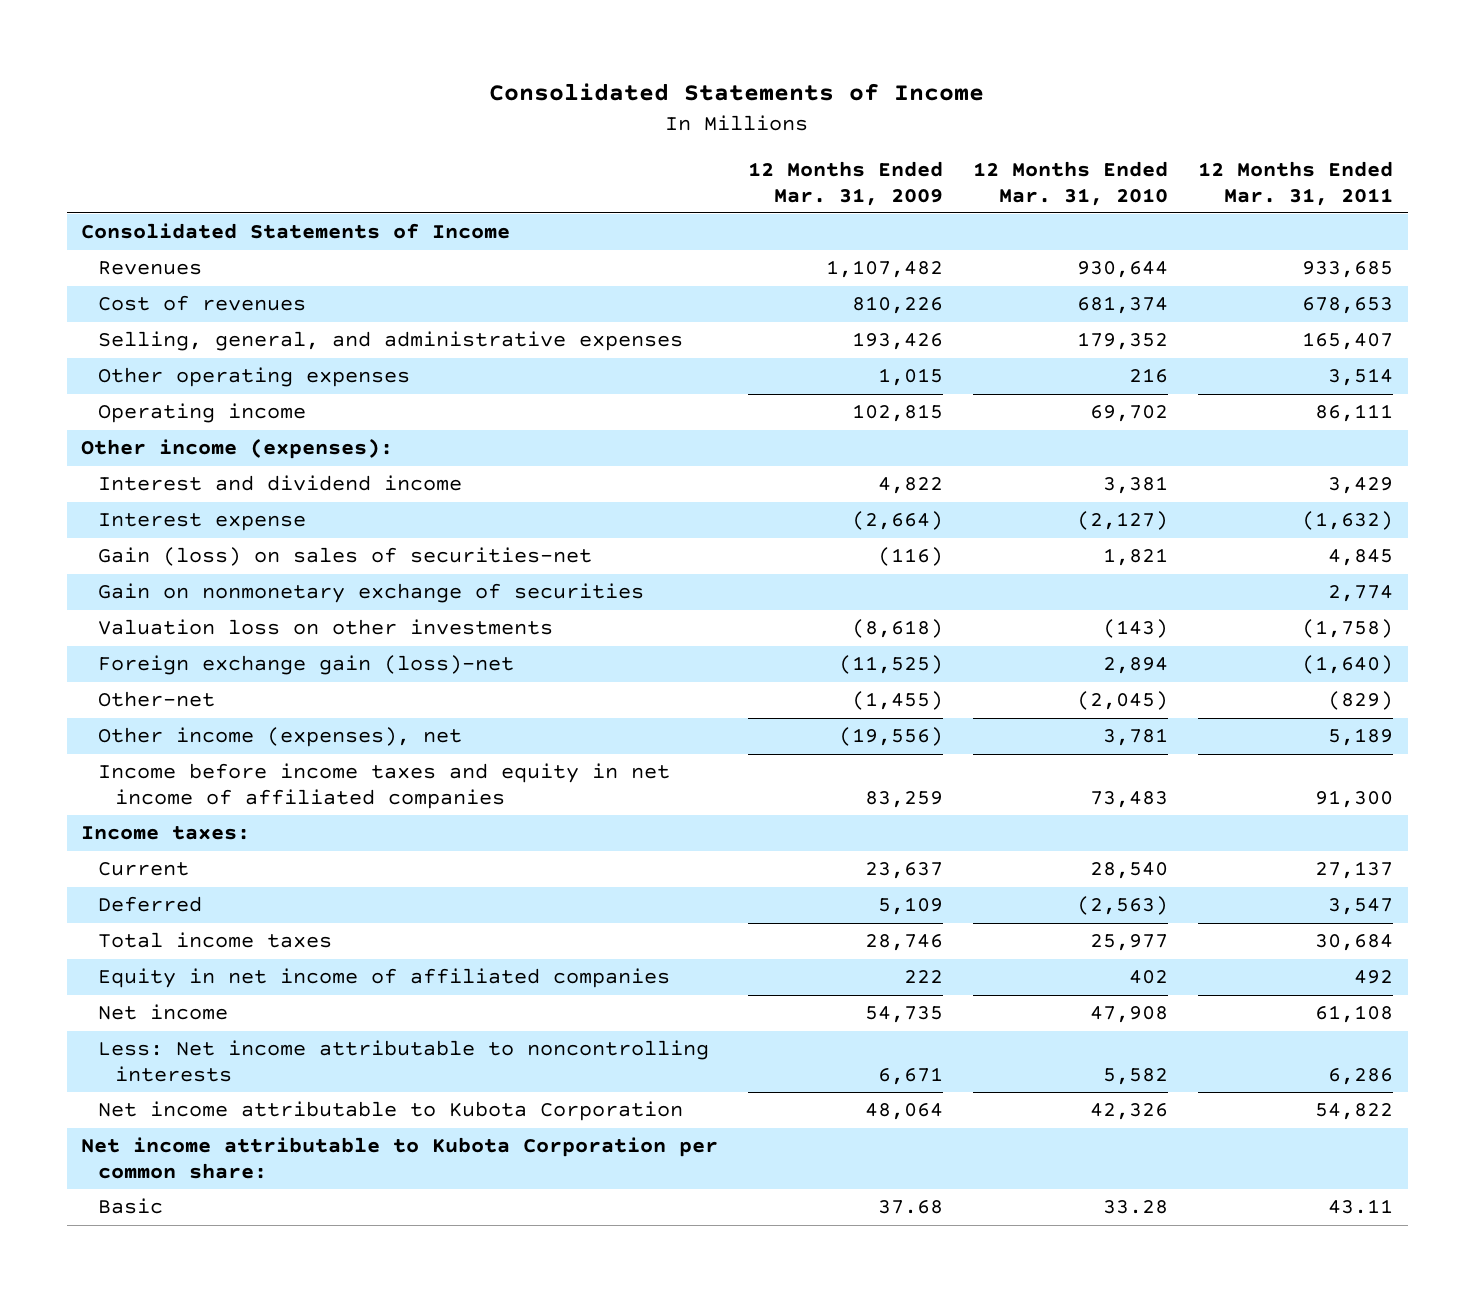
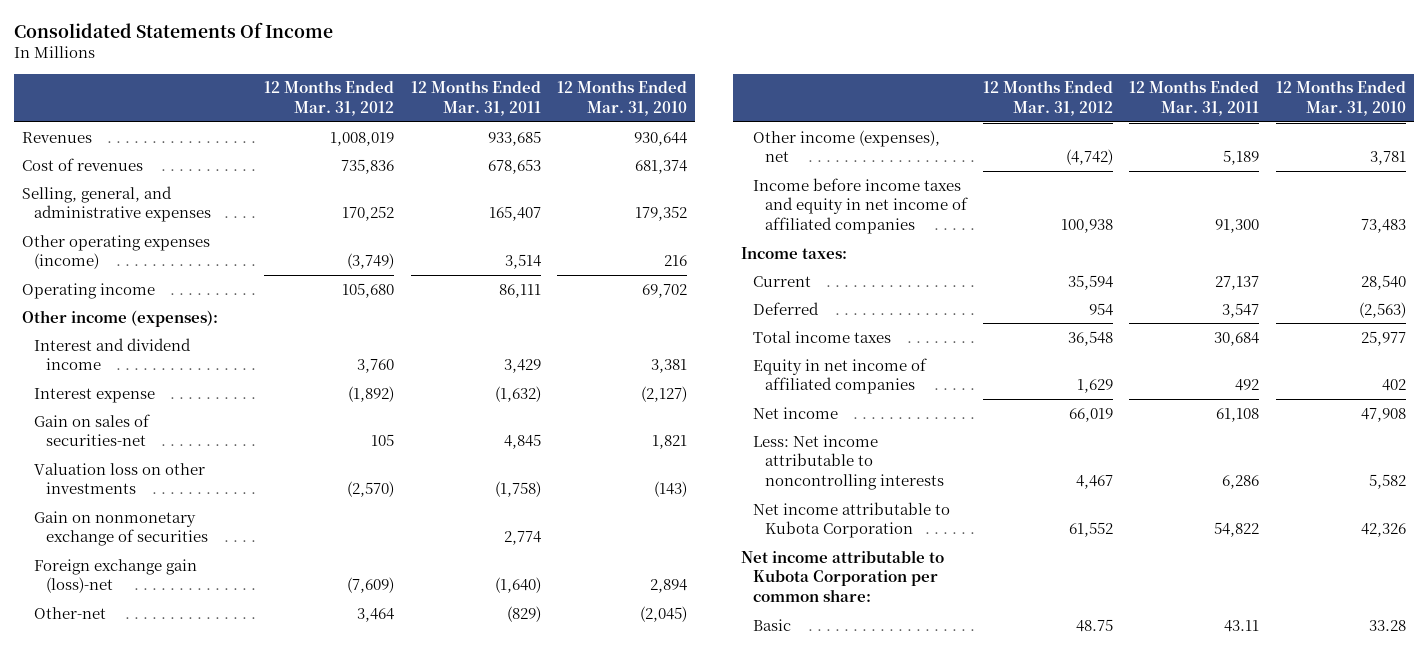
- Consolidated Statements of Income
+ Consolidated Statements Of Income
- | 12 Months Ended Mar. 31, 2009 | 12 Months Ended Mar. 31, 2010 | 12 Months Ended Mar. 31, 2011
+ | 12 Months Ended Mar. 31, 2012 | 12 Months Ended Mar. 31, 2011 | 12 Months Ended Mar. 31, 2010
- Consolidated Statements of Income
- Other operating expenses | 1,015 | 216 | 3,514
+ Other operating expenses (income) | (3,749) | 3,514 | 216
- Gain (loss) on sales of securities-net | (116) | 1,821 | 4,845
+ Gain on sales of securities-net | 105 | 4,845 | 1,821
moved down: Gain on nonmonetary exchange of securities | | 2,774 |

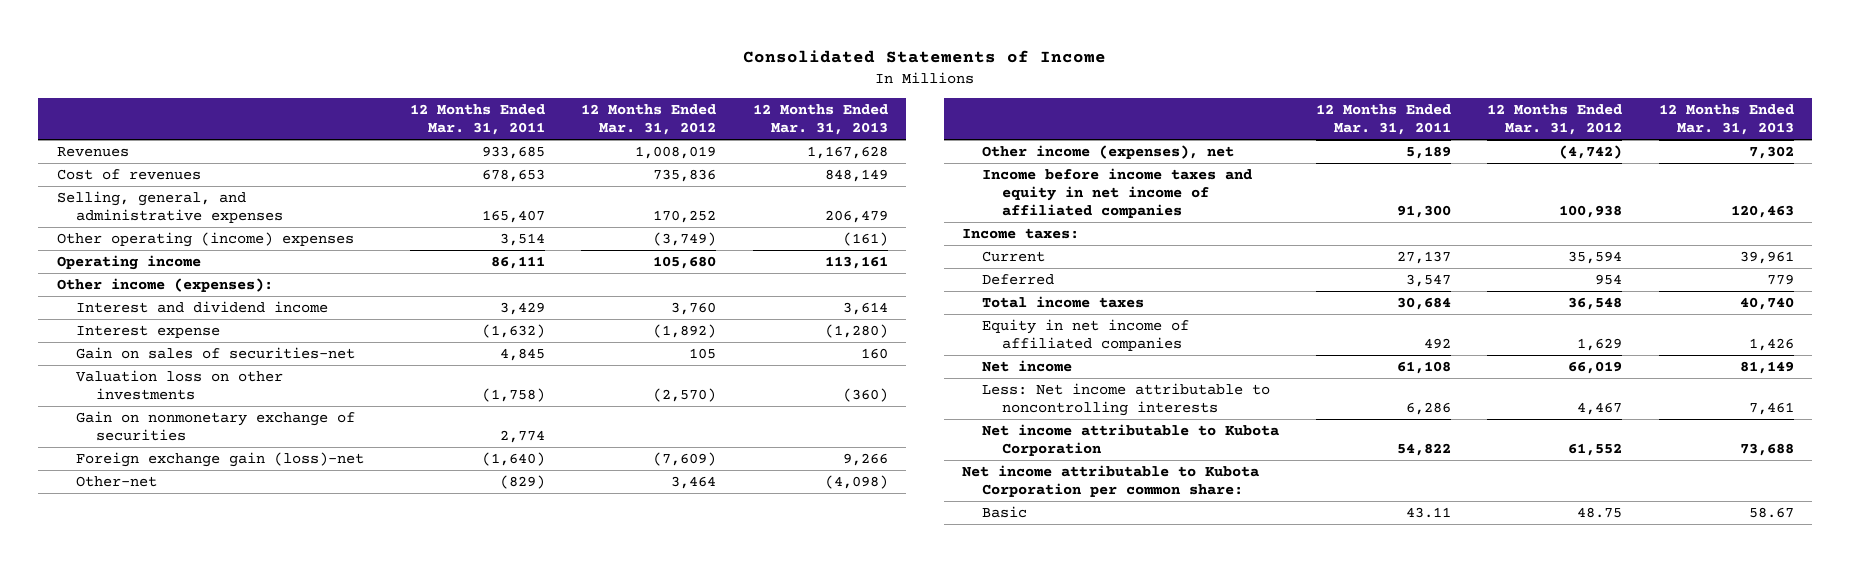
- Consolidated Statements Of Income
+ Consolidated Statements of Income
- | 12 Months Ended Mar. 31, 2012 | 12 Months Ended Mar. 31, 2011 | 12 Months Ended Mar. 31, 2010
+ | 12 Months Ended Mar. 31, 2011 | 12 Months Ended Mar. 31, 2012 | 12 Months Ended Mar. 31, 2013
- Other operating expenses (income) | (3,749) | 3,514 | 216
+ Other operating (income) expenses | 3,514 | (3,749) | (161)

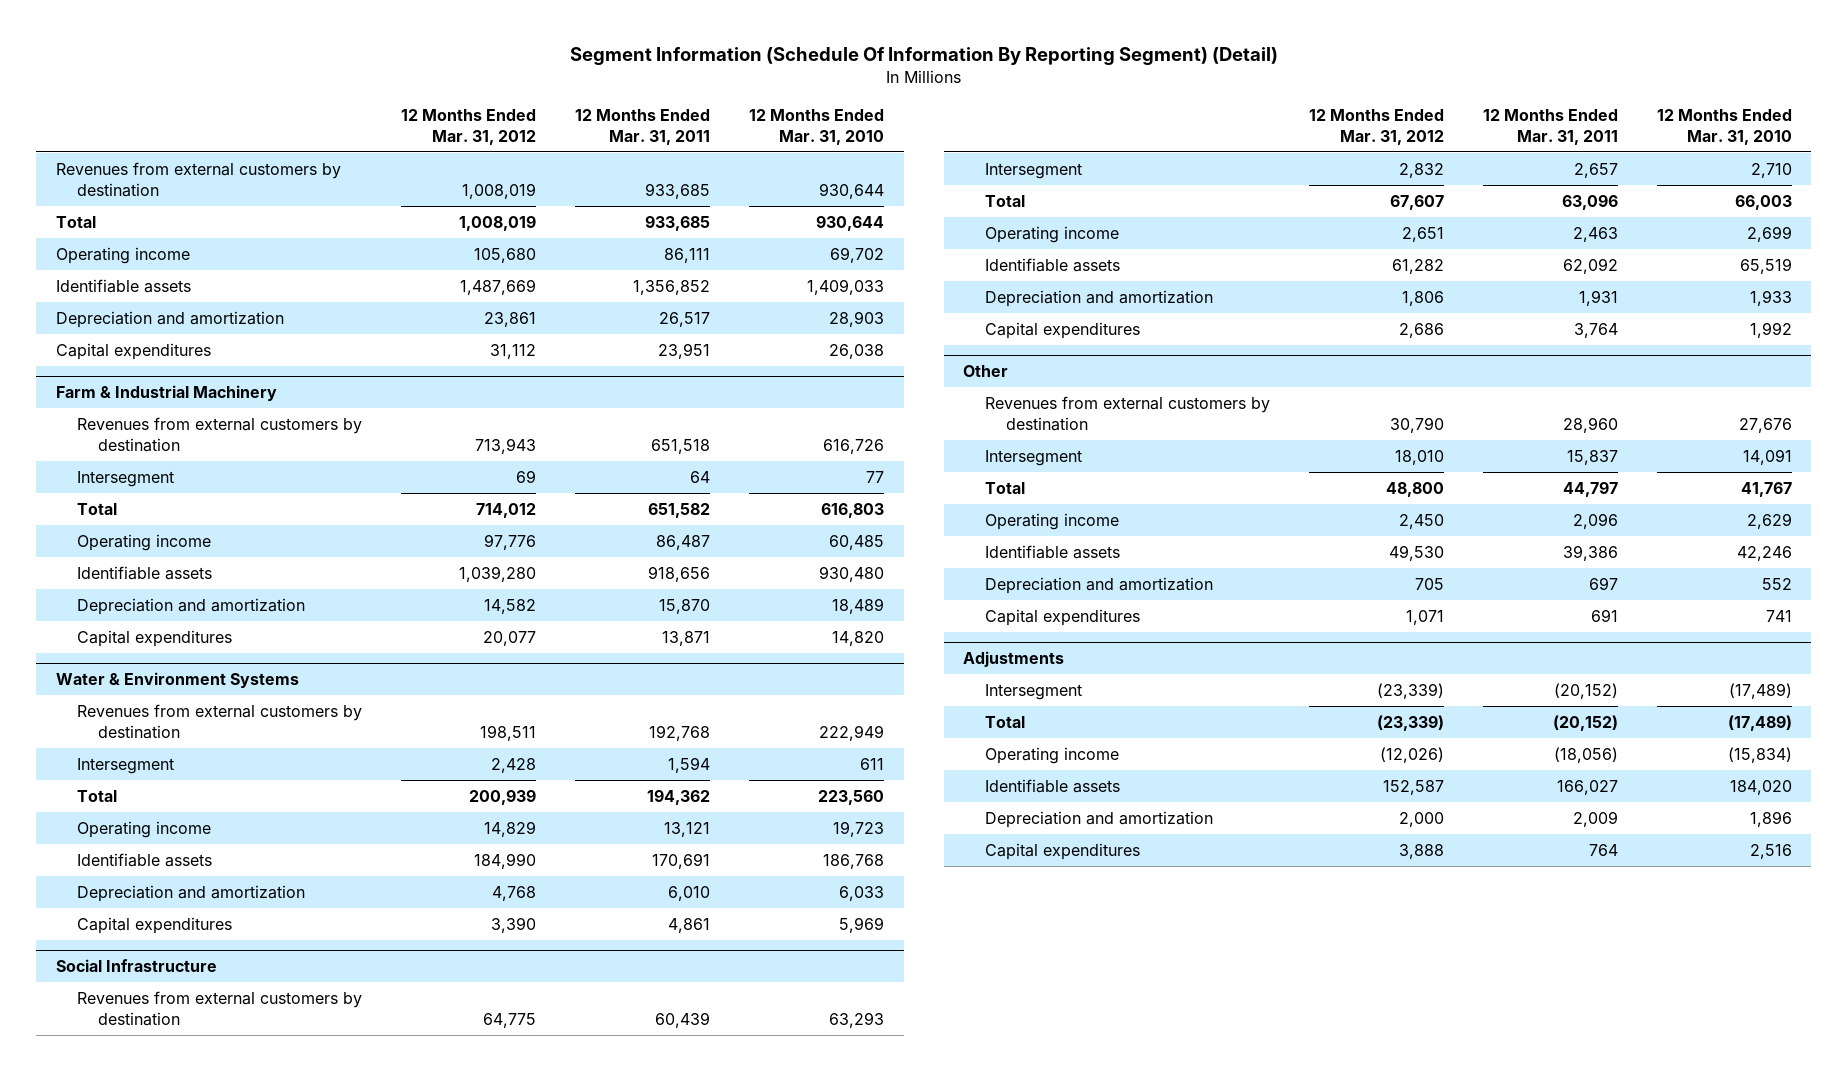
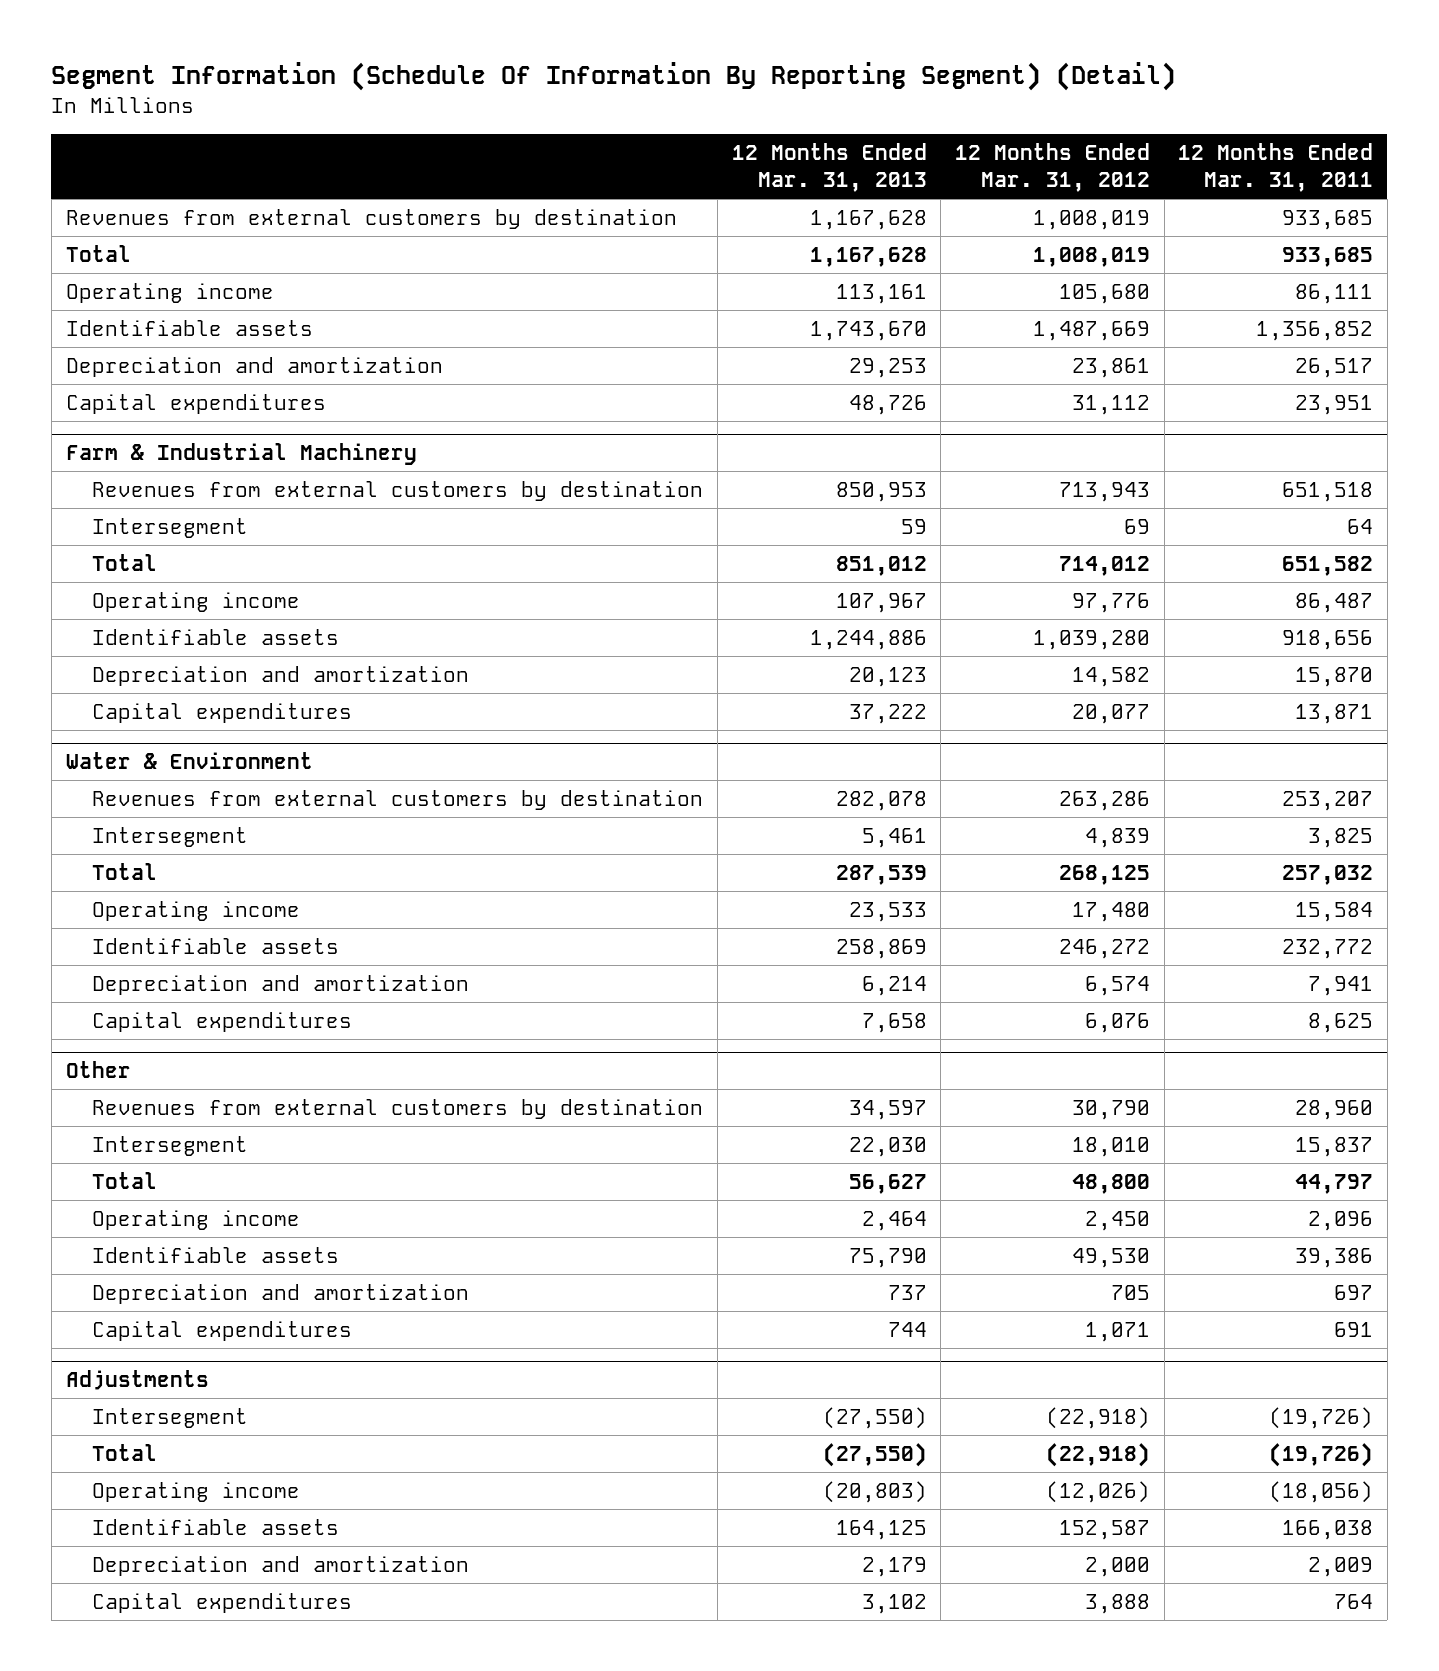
- | 12 Months Ended Mar. 31, 2012 | 12 Months Ended Mar. 31, 2011 | 12 Months Ended Mar. 31, 2010
+ | 12 Months Ended Mar. 31, 2013 | 12 Months Ended Mar. 31, 2012 | 12 Months Ended Mar. 31, 2011
- Water & Environment Systems
- Revenues from external customers by destination | 198,511 | 192,768 | 222,949
- Intersegment | 2,428 | 1,594 | 611
- Total | 200,939 | 194,362 | 223,560
- Operating income | 14,829 | 13,121 | 19,723
- Identifiable assets | 184,990 | 170,691 | 186,768
- Depreciation and amortization | 4,768 | 6,010 | 6,033
- Capital expenditures | 3,390 | 4,861 | 5,969
- Social Infrastructure
- Revenues from external customers by destination | 64,775 | 60,439 | 63,293
- Intersegment | 2,832 | 2,657 | 2,710
- Total | 67,607 | 63,096 | 66,003
- Operating income | 2,651 | 2,463 | 2,699
- Identifiable assets | 61,282 | 62,092 | 65,519
- Depreciation and amortization | 1,806 | 1,931 | 1,933
- Capital expenditures | 2,686 | 3,764 | 1,992
+ Water & Environment
+ Revenues from external customers by destination | 282,078 | 263,286 | 253,207
+ Intersegment | 5,461 | 4,839 | 3,825
+ Total | 287,539 | 268,125 | 257,032
+ Operating income | 23,533 | 17,480 | 15,584
+ Identifiable assets | 258,869 | 246,272 | 232,772
+ Depreciation and amortization | 6,214 | 6,574 | 7,941
+ Capital expenditures | 7,658 | 6,076 | 8,625
@ Adjustments
- Intersegment | (23,339) | (20,152) | (17,489)
- Total | (23,339) | (20,152) | (17,489)
+ Intersegment | (27,550) | (22,918) | (19,726)
+ Total | (27,550) | (22,918) | (19,726)
- Identifiable assets | 152,587 | 166,027 | 184,020
+ Identifiable assets | 164,125 | 152,587 | 166,038

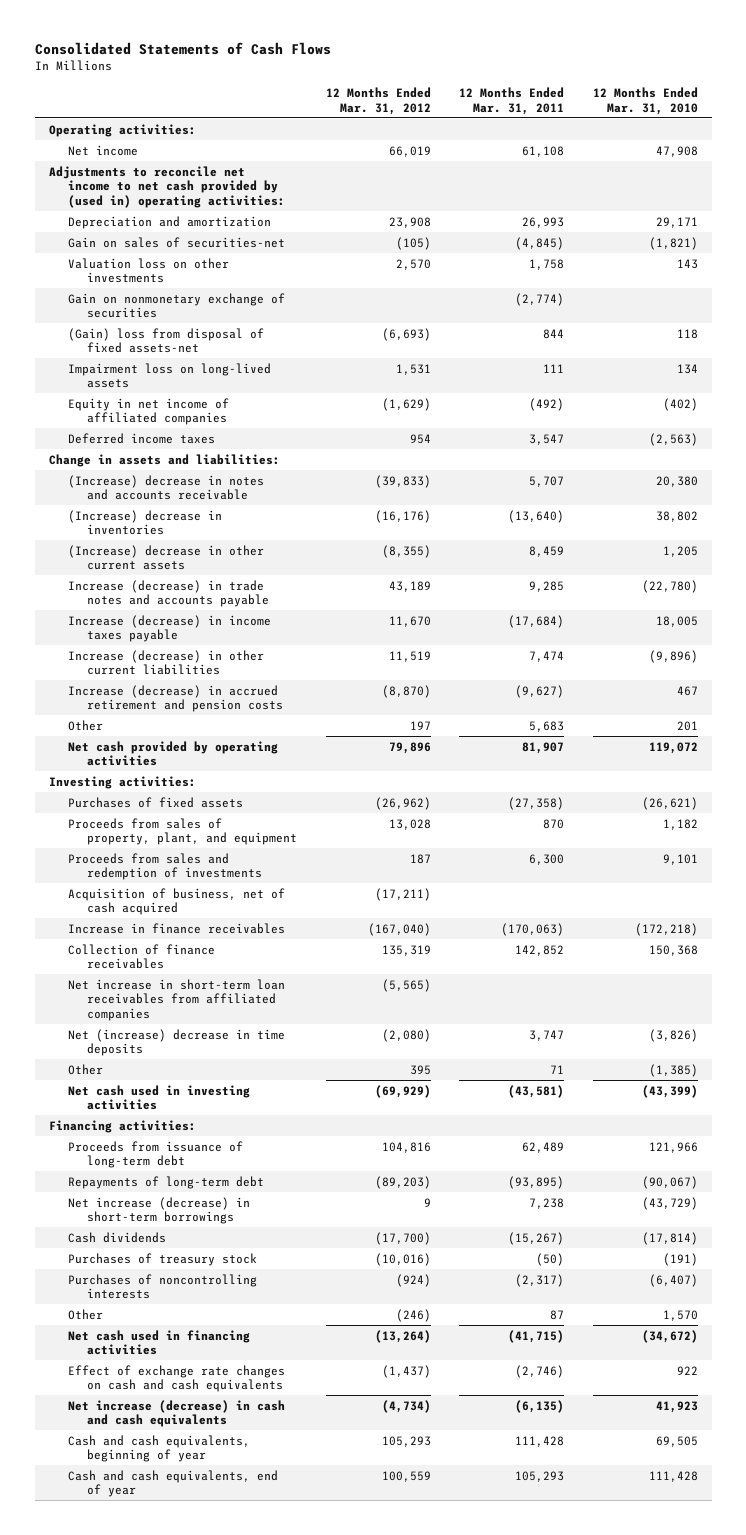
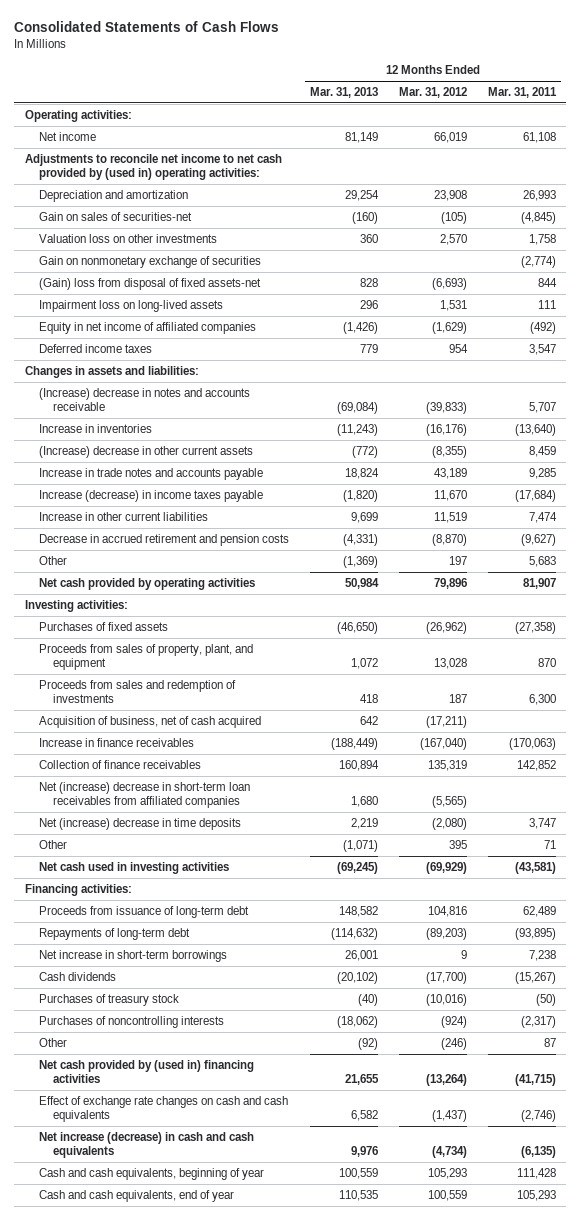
- | 12 Months Ended Mar. 31, 2012 | 12 Months Ended Mar. 31, 2011 | 12 Months Ended Mar. 31, 2010
+ | 12 Months Ended Mar. 31, 2013 | 12 Months Ended Mar. 31, 2012 | 12 Months Ended Mar. 31, 2011
- Change in assets and liabilities:
+ Changes in assets and liabilities:
- (Increase) decrease in inventories | (16,176) | (13,640) | 38,802
+ Increase in inventories | (11,243) | (16,176) | (13,640)
- Increase (decrease) in trade notes and accounts payable | 43,189 | 9,285 | (22,780)
+ Increase in trade notes and accounts payable | 18,824 | 43,189 | 9,285
- Increase (decrease) in other current liabilities | 11,519 | 7,474 | (9,896)
- Increase (decrease) in accrued retirement and pension costs | (8,870) | (9,627) | 467
+ Increase in other current liabilities | 9,699 | 11,519 | 7,474
+ Decrease in accrued retirement and pension costs | (4,331) | (8,870) | (9,627)
- Net increase in short-term loan receivables from affiliated companies | (5,565) | |
+ Net (increase) decrease in short-term loan receivables from affiliated companies | 1,680 | (5,565) |
- Net increase (decrease) in short-term borrowings | 9 | 7,238 | (43,729)
+ Net increase in short-term borrowings | 26,001 | 9 | 7,238
- Net cash used in financing activities | (13,264) | (41,715) | (34,672)
+ Net cash provided by (used in) financing activities | 21,655 | (13,264) | (41,715)

